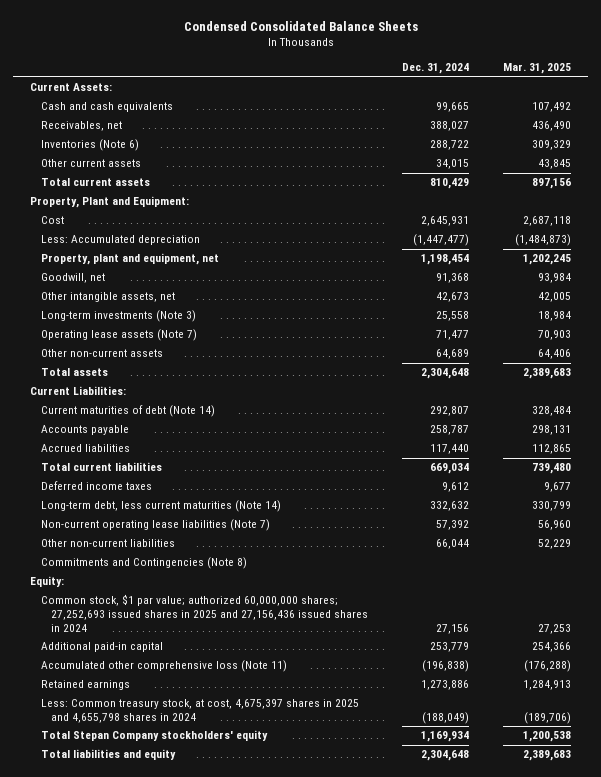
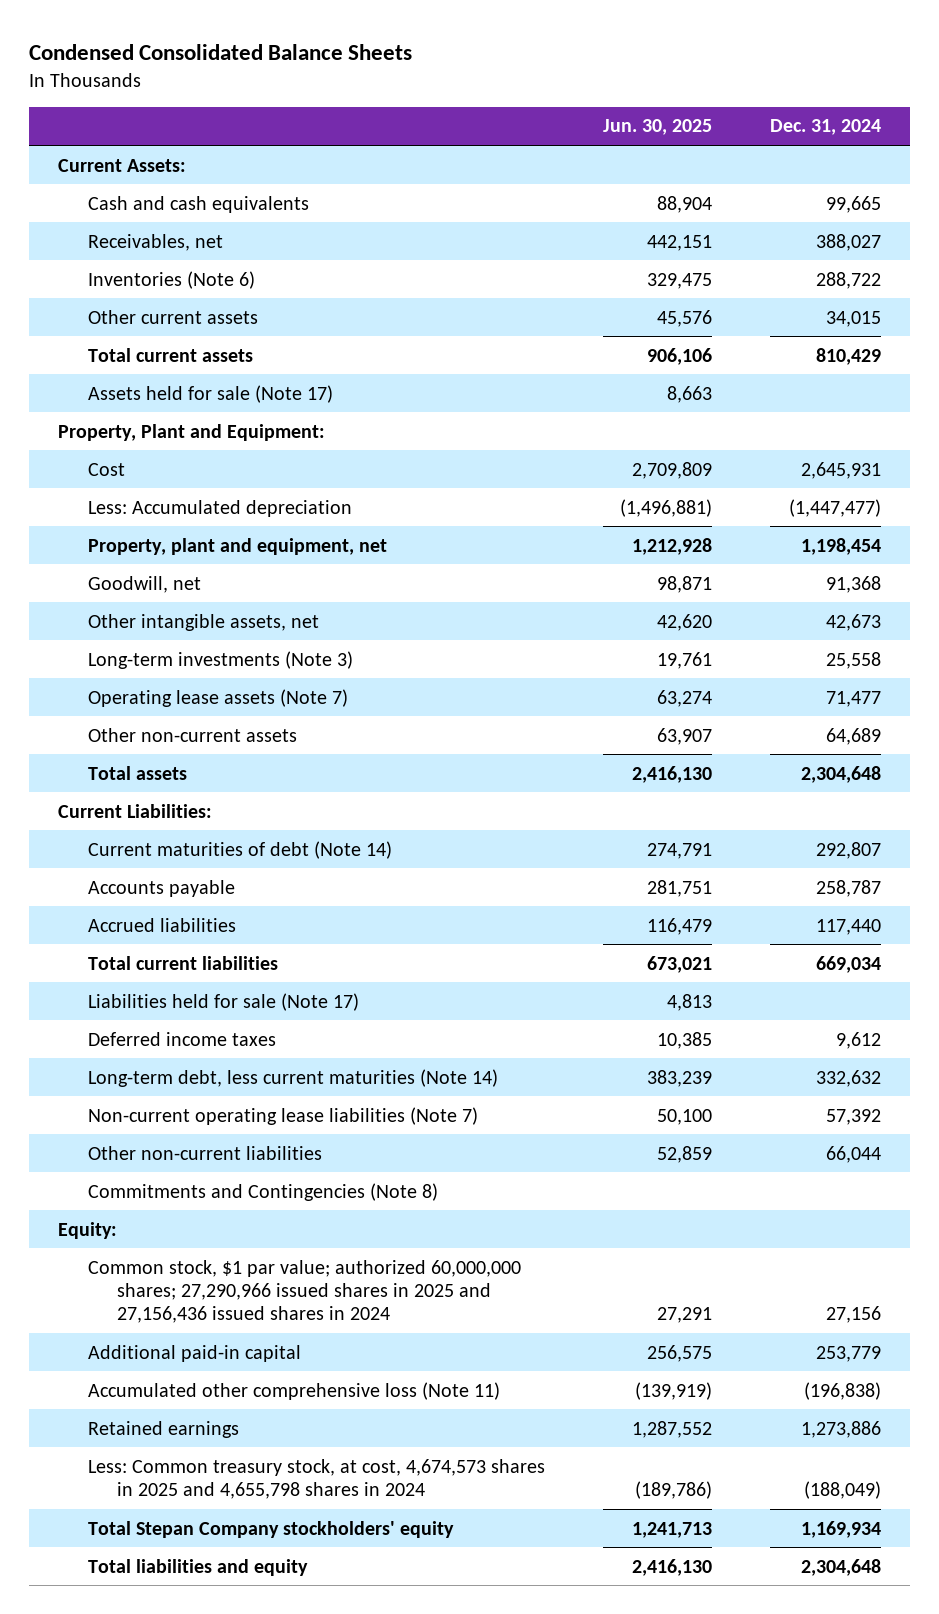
- | Dec. 31, 2024 | Mar. 31, 2025
+ | Jun. 30, 2025 | Dec. 31, 2024
+ Assets held for sale (Note 17) | 8,663 |
+ Liabilities held for sale (Note 17) | 4,813 |
- Common stock, $1 par value; authorized 60,000,000 shares; 27,252,693 issued shares in 2025 and 27,156,436 issued shares in 2024 | 27,156 | 27,253
+ Common stock, $1 par value; authorized 60,000,000 shares; 27,290,966 issued shares in 2025 and 27,156,436 issued shares in 2024 | 27,291 | 27,156
- Less: Common treasury stock, at cost, 4,675,397 shares in 2025 and 4,655,798 shares in 2024 | (188,049) | (189,706)
+ Less: Common treasury stock, at cost, 4,674,573 shares in 2025 and 4,655,798 shares in 2024 | (189,786) | (188,049)

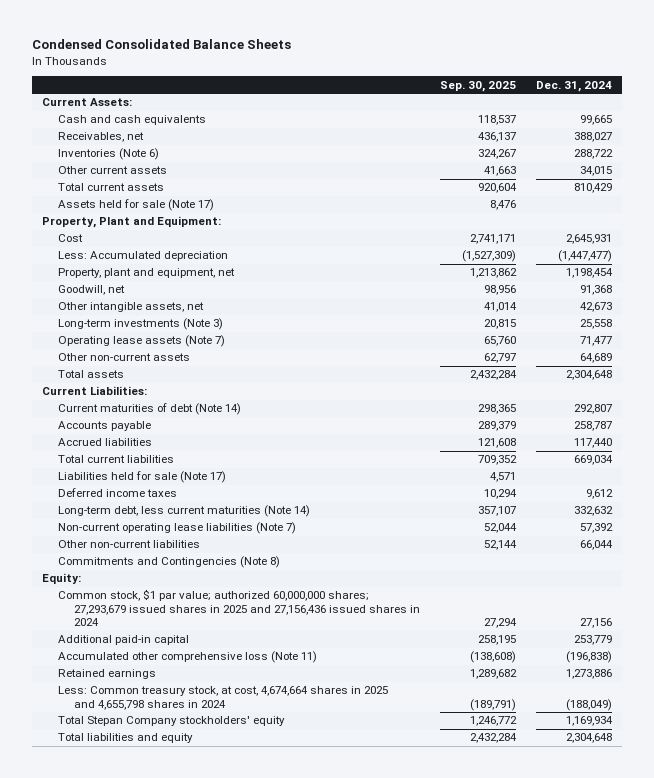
- | Jun. 30, 2025 | Dec. 31, 2024
+ | Sep. 30, 2025 | Dec. 31, 2024
- Common stock, $1 par value; authorized 60,000,000 shares; 27,290,966 issued shares in 2025 and 27,156,436 issued shares in 2024 | 27,291 | 27,156
+ Common stock, $1 par value; authorized 60,000,000 shares; 27,293,679 issued shares in 2025 and 27,156,436 issued shares in 2024 | 27,294 | 27,156
- Less: Common treasury stock, at cost, 4,674,573 shares in 2025 and 4,655,798 shares in 2024 | (189,786) | (188,049)
+ Less: Common treasury stock, at cost, 4,674,664 shares in 2025 and 4,655,798 shares in 2024 | (189,791) | (188,049)

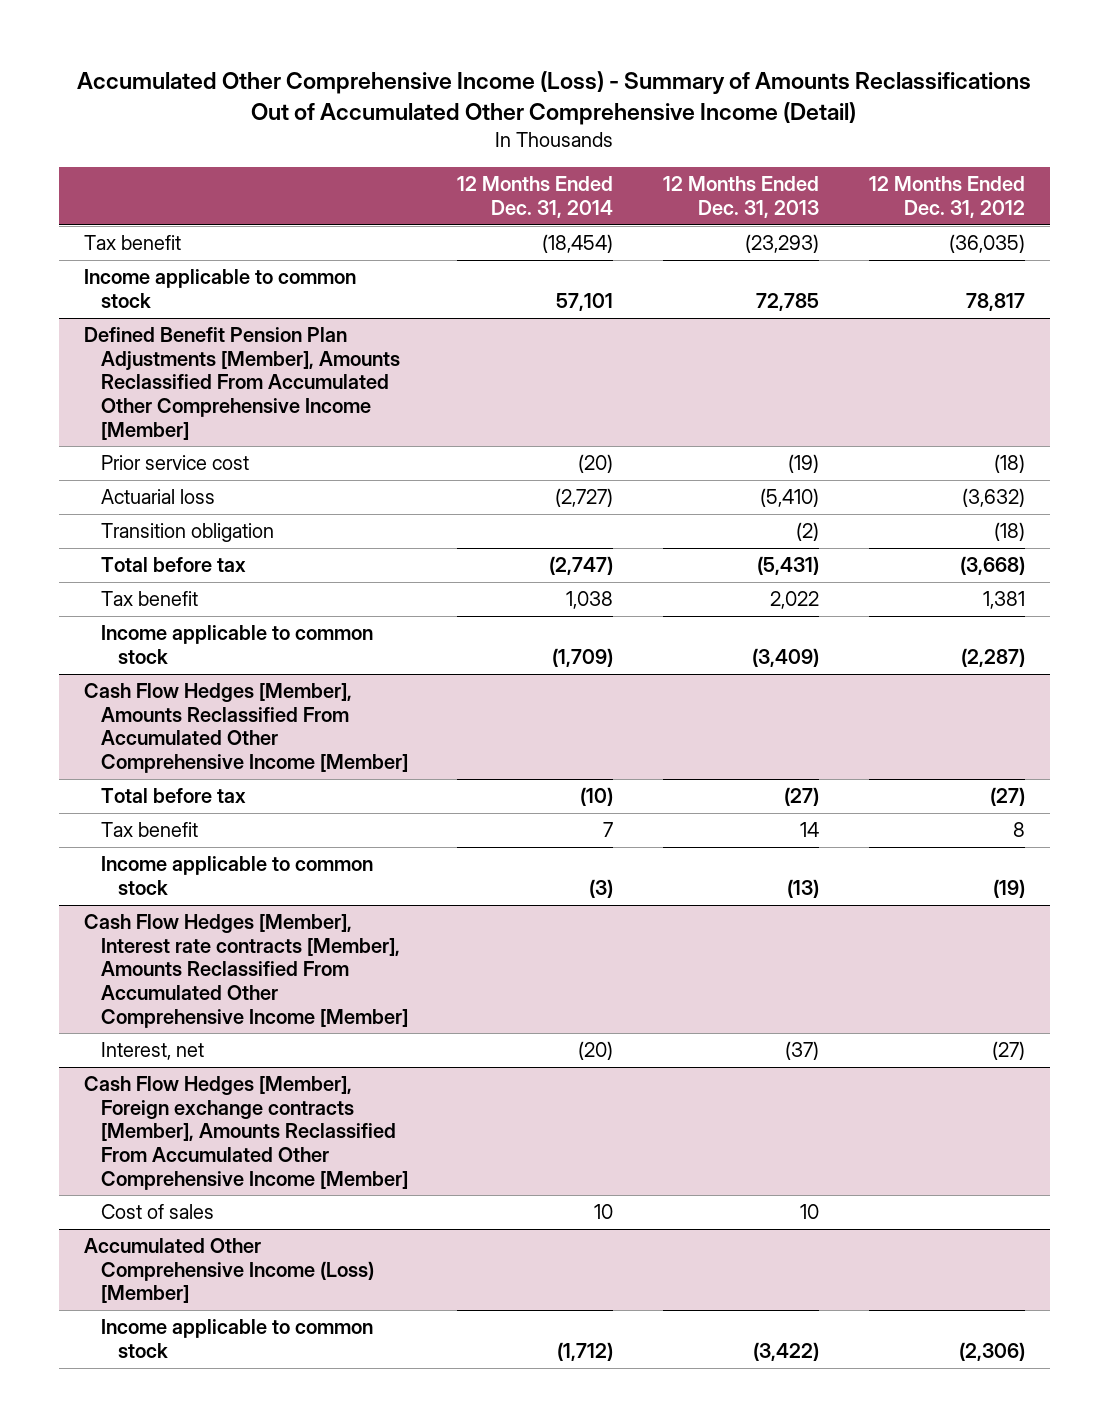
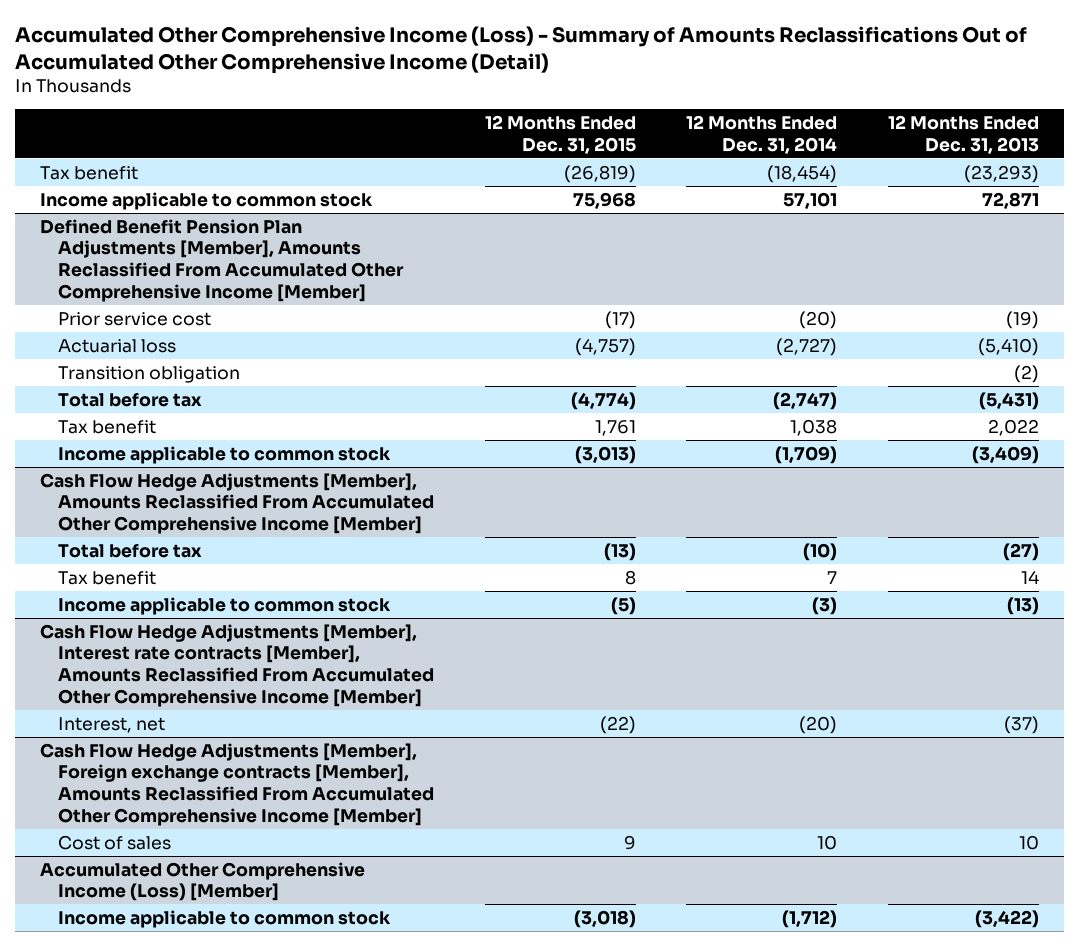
- | 12 Months Ended Dec. 31, 2014 | 12 Months Ended Dec. 31, 2013 | 12 Months Ended Dec. 31, 2012
+ | 12 Months Ended Dec. 31, 2015 | 12 Months Ended Dec. 31, 2014 | 12 Months Ended Dec. 31, 2013
- Income applicable to common stock | 57,101 | 72,785 | 78,817
+ Income applicable to common stock | 75,968 | 57,101 | 72,871
- Cash Flow Hedges [Member], Amounts Reclassified From Accumulated Other Comprehensive Income [Member]
+ Cash Flow Hedge Adjustments [Member], Amounts Reclassified From Accumulated Other Comprehensive Income [Member]
- Cash Flow Hedges [Member], Interest rate contracts [Member], Amounts Reclassified From Accumulated Other Comprehensive Income [Member]
+ Cash Flow Hedge Adjustments [Member], Interest rate contracts [Member], Amounts Reclassified From Accumulated Other Comprehensive Income [Member]
- Cash Flow Hedges [Member], Foreign exchange contracts [Member], Amounts Reclassified From Accumulated Other Comprehensive Income [Member]
+ Cash Flow Hedge Adjustments [Member], Foreign exchange contracts [Member], Amounts Reclassified From Accumulated Other Comprehensive Income [Member]

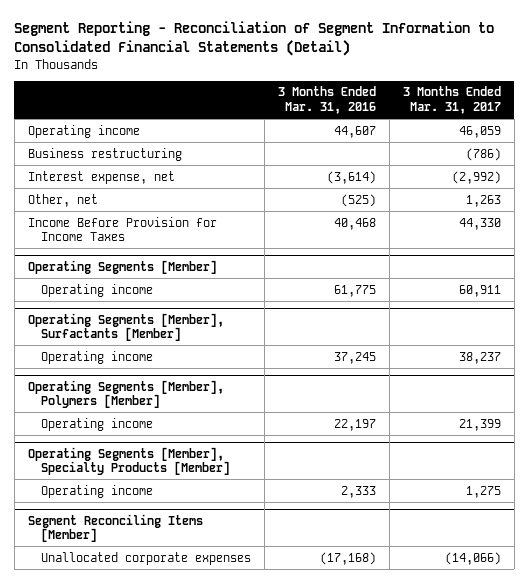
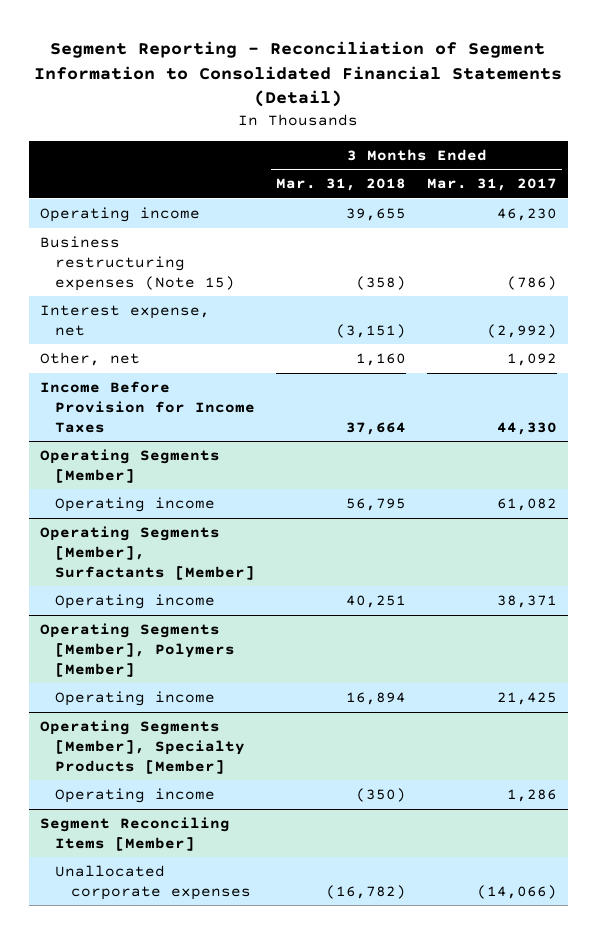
- | 3 Months Ended Mar. 31, 2016 | 3 Months Ended Mar. 31, 2017
+ | 3 Months Ended Mar. 31, 2018 | 3 Months Ended Mar. 31, 2017
- Operating income | 44,607 | 46,059
- Business restructuring | | (786)
+ Operating income | 39,655 | 46,230
+ Business restructuring expenses (Note 15) | (358) | (786)
- Other, net | (525) | 1,263
+ Other, net | 1,160 | 1,092
@ Operating Segments [Member]
- Operating income | 61,775 | 60,911
+ Operating income | 56,795 | 61,082
@ Operating Segments [Member], Surfactants [Member]
- Operating income | 37,245 | 38,237
+ Operating income | 40,251 | 38,371
@ Operating Segments [Member], Polymers [Member]
- Operating income | 22,197 | 21,399
+ Operating income | 16,894 | 21,425
@ Operating Segments [Member], Specialty Products [Member]
- Operating income | 2,333 | 1,275
+ Operating income | (350) | 1,286

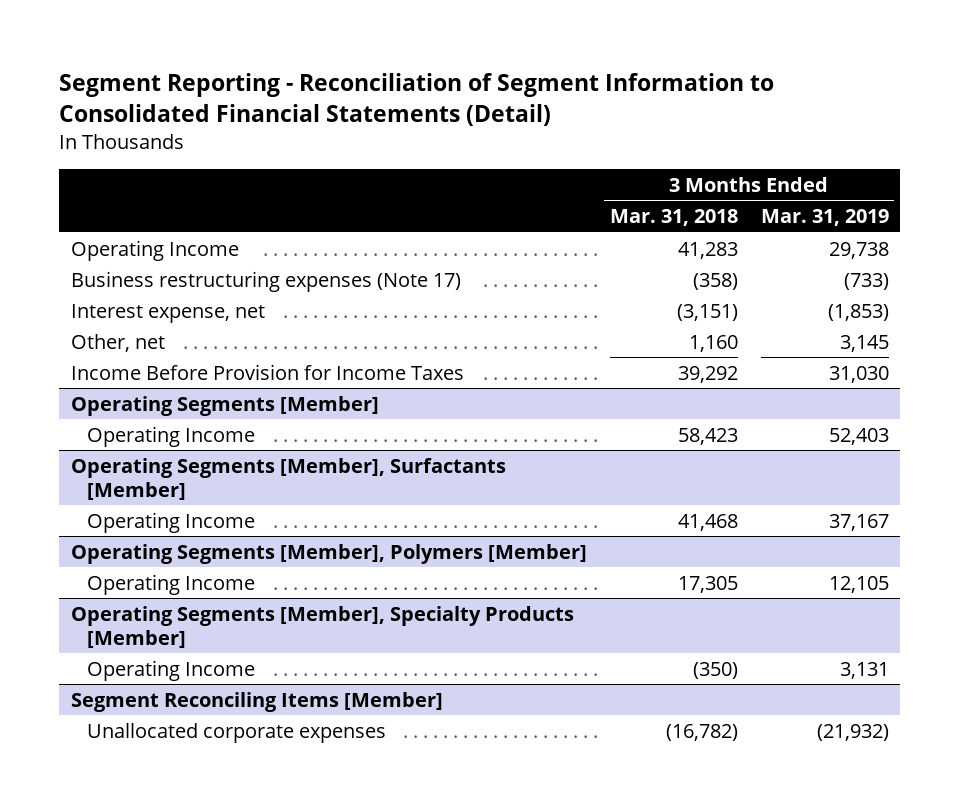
- | 3 Months Ended Mar. 31, 2018 | 3 Months Ended Mar. 31, 2017
+ | 3 Months Ended Mar. 31, 2018 | 3 Months Ended Mar. 31, 2019
- Operating income | 39,655 | 46,230
- Business restructuring expenses (Note 15) | (358) | (786)
+ Operating Income | 41,283 | 29,738
+ Business restructuring expenses (Note 17) | (358) | (733)
- Income Before Provision for Income Taxes | 37,664 | 44,330
+ Income Before Provision for Income Taxes | 39,292 | 31,030
@ Operating Segments [Member]
- Operating income | 56,795 | 61,082
+ Operating Income | 58,423 | 52,403
@ Operating Segments [Member], Surfactants [Member]
- Operating income | 40,251 | 38,371
+ Operating Income | 41,468 | 37,167
@ Operating Segments [Member], Polymers [Member]
- Operating income | 16,894 | 21,425
+ Operating Income | 17,305 | 12,105
@ Operating Segments [Member], Specialty Products [Member]
- Operating income | (350) | 1,286
+ Operating Income | (350) | 3,131

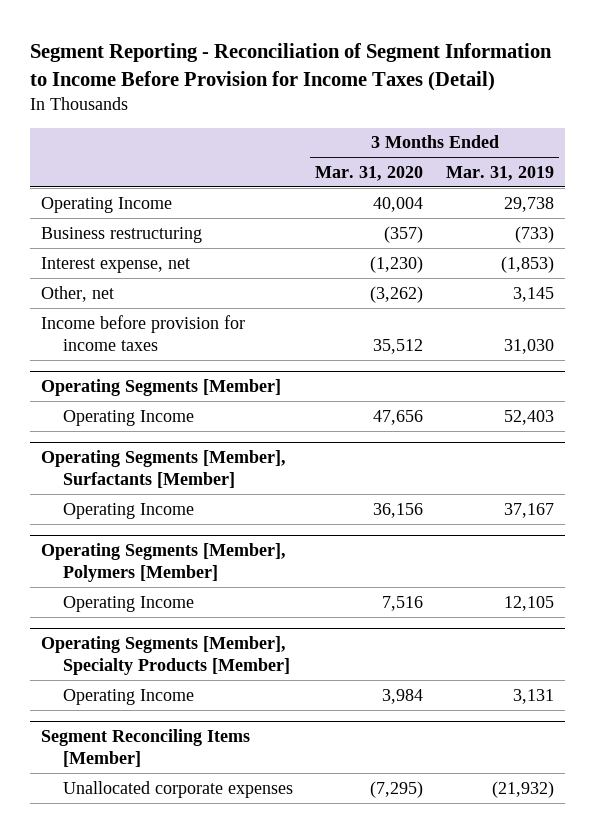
- Segment Reporting - Reconciliation of Segment Information to Consolidated Financial Statements (Detail)
+ Segment Reporting - Reconciliation of Segment Information to Income Before Provision for Income Taxes (Detail)
- | 3 Months Ended Mar. 31, 2018 | 3 Months Ended Mar. 31, 2019
+ | 3 Months Ended Mar. 31, 2020 | 3 Months Ended Mar. 31, 2019
- Business restructuring expenses (Note 17) | (358) | (733)
+ Business restructuring | (357) | (733)
- Income Before Provision for Income Taxes | 39,292 | 31,030
+ Income before provision for income taxes | 35,512 | 31,030

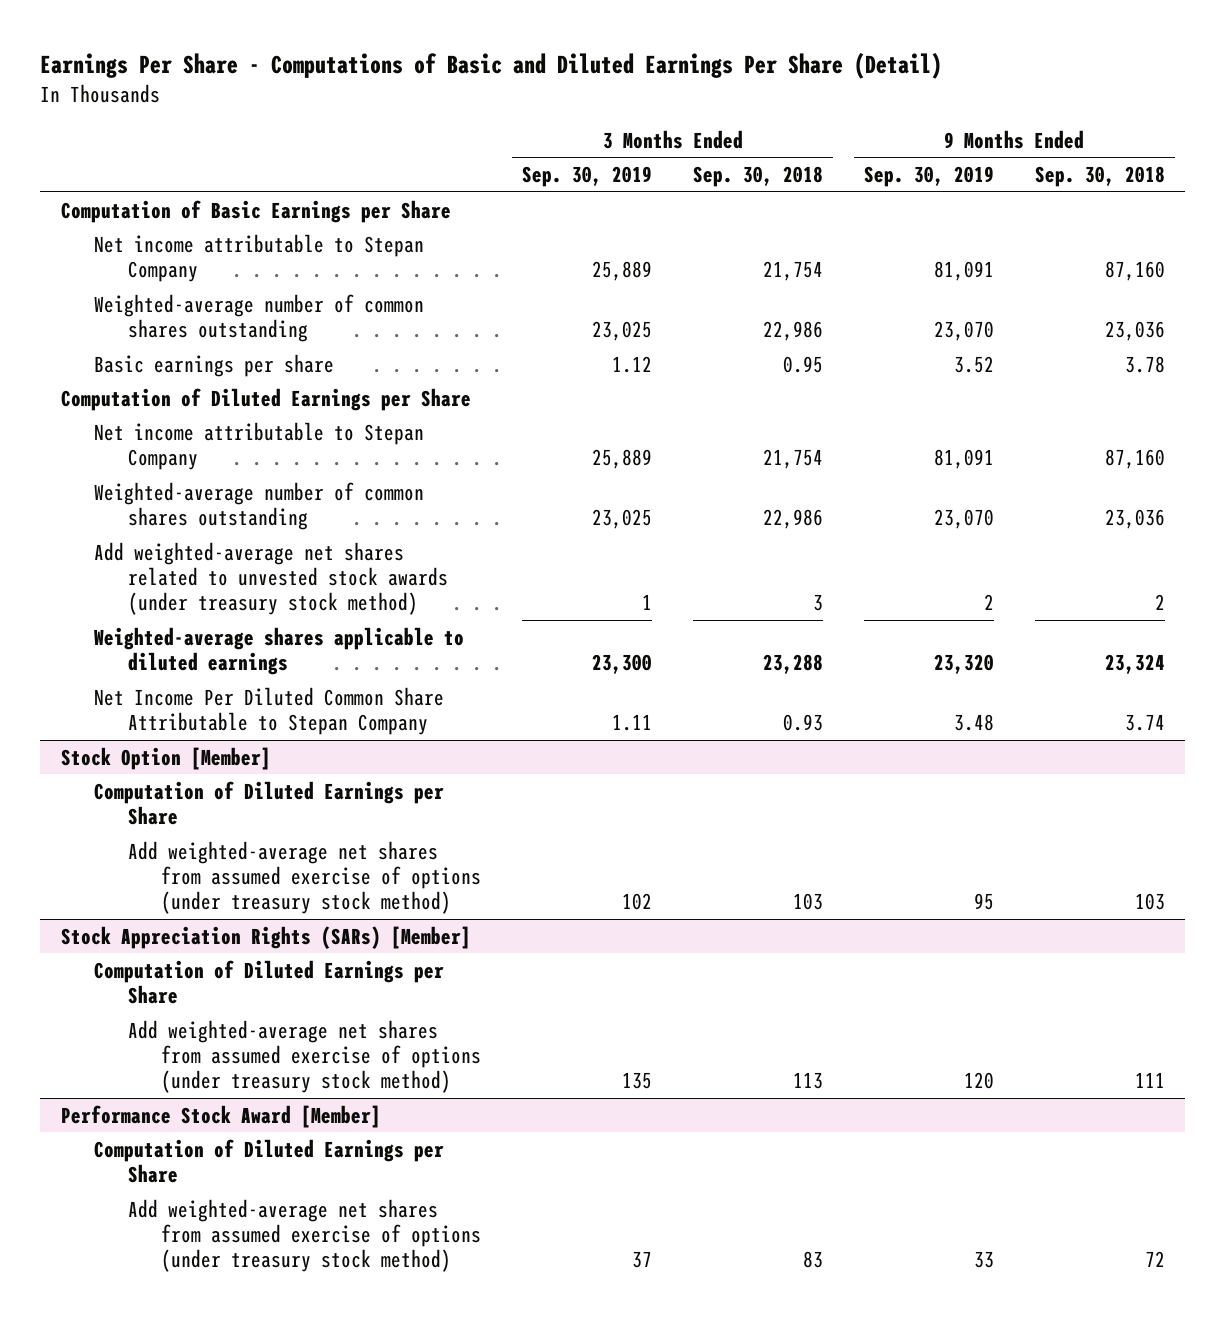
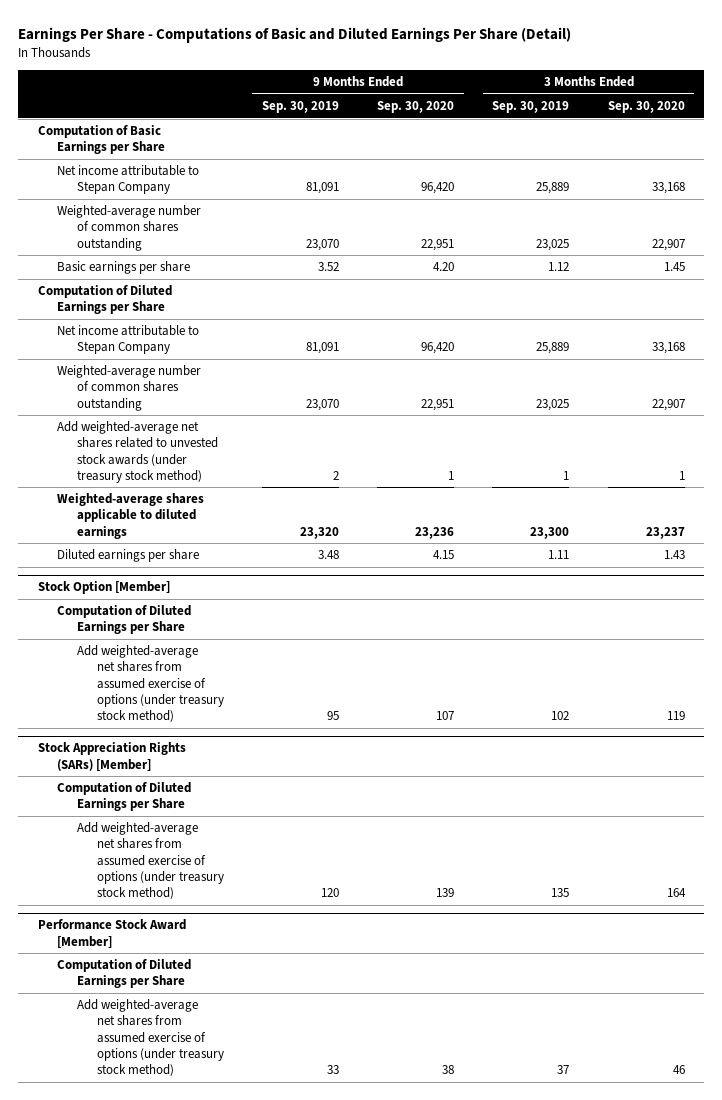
- | 3 Months Ended Sep. 30, 2019 | 3 Months Ended Sep. 30, 2018 | 9 Months Ended Sep. 30, 2019 | 9 Months Ended Sep. 30, 2018
+ | 9 Months Ended Sep. 30, 2019 | 9 Months Ended Sep. 30, 2020 | 3 Months Ended Sep. 30, 2019 | 3 Months Ended Sep. 30, 2020
- Net Income Per Diluted Common Share Attributable to Stepan Company | 1.11 | 0.93 | 3.48 | 3.74
+ Diluted earnings per share | 3.48 | 4.15 | 1.11 | 1.43

